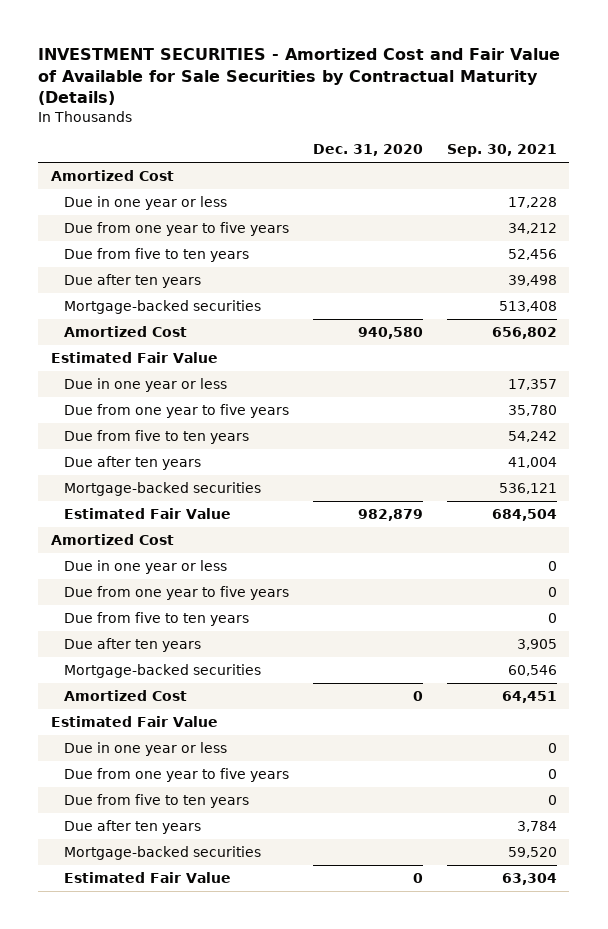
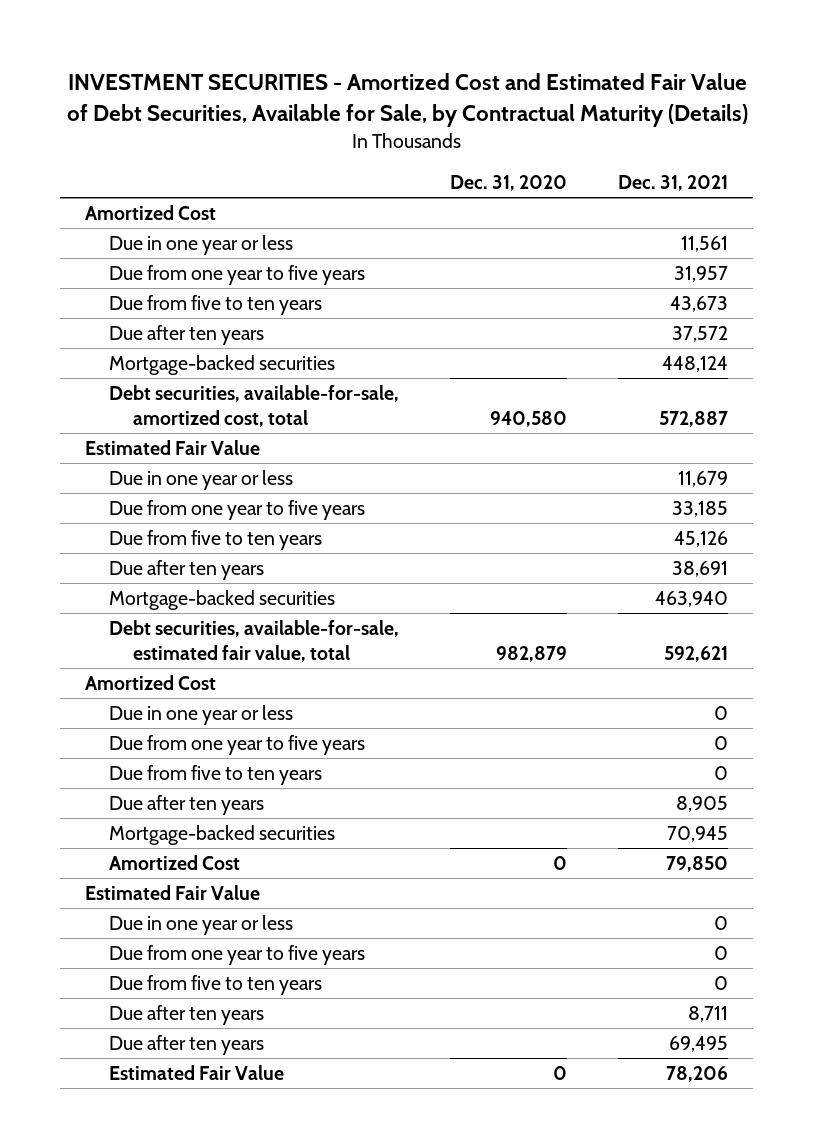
- INVESTMENT SECURITIES - Amortized Cost and Fair Value of Available for Sale Securities by Contractual Maturity (Details)
+ INVESTMENT SECURITIES - Amortized Cost and Estimated Fair Value of Debt Securities, Available for Sale, by Contractual Maturity (Details)
- | Dec. 31, 2020 | Sep. 30, 2021
+ | Dec. 31, 2020 | Dec. 31, 2021
- Amortized Cost | 940,580 | 656,802
+ Debt securities, available-for-sale, amortized cost, total | 940,580 | 572,887
- Estimated Fair Value | 982,879 | 684,504
+ Debt securities, available-for-sale, estimated fair value, total | 982,879 | 592,621
- Mortgage-backed securities | | 59,520
+ Due after ten years | | 69,495

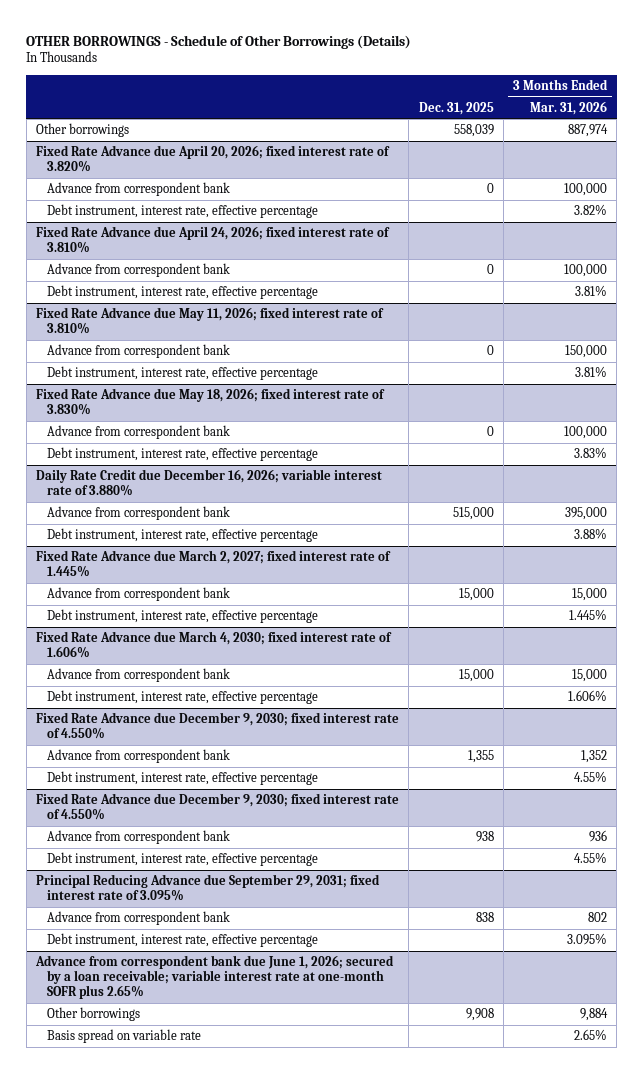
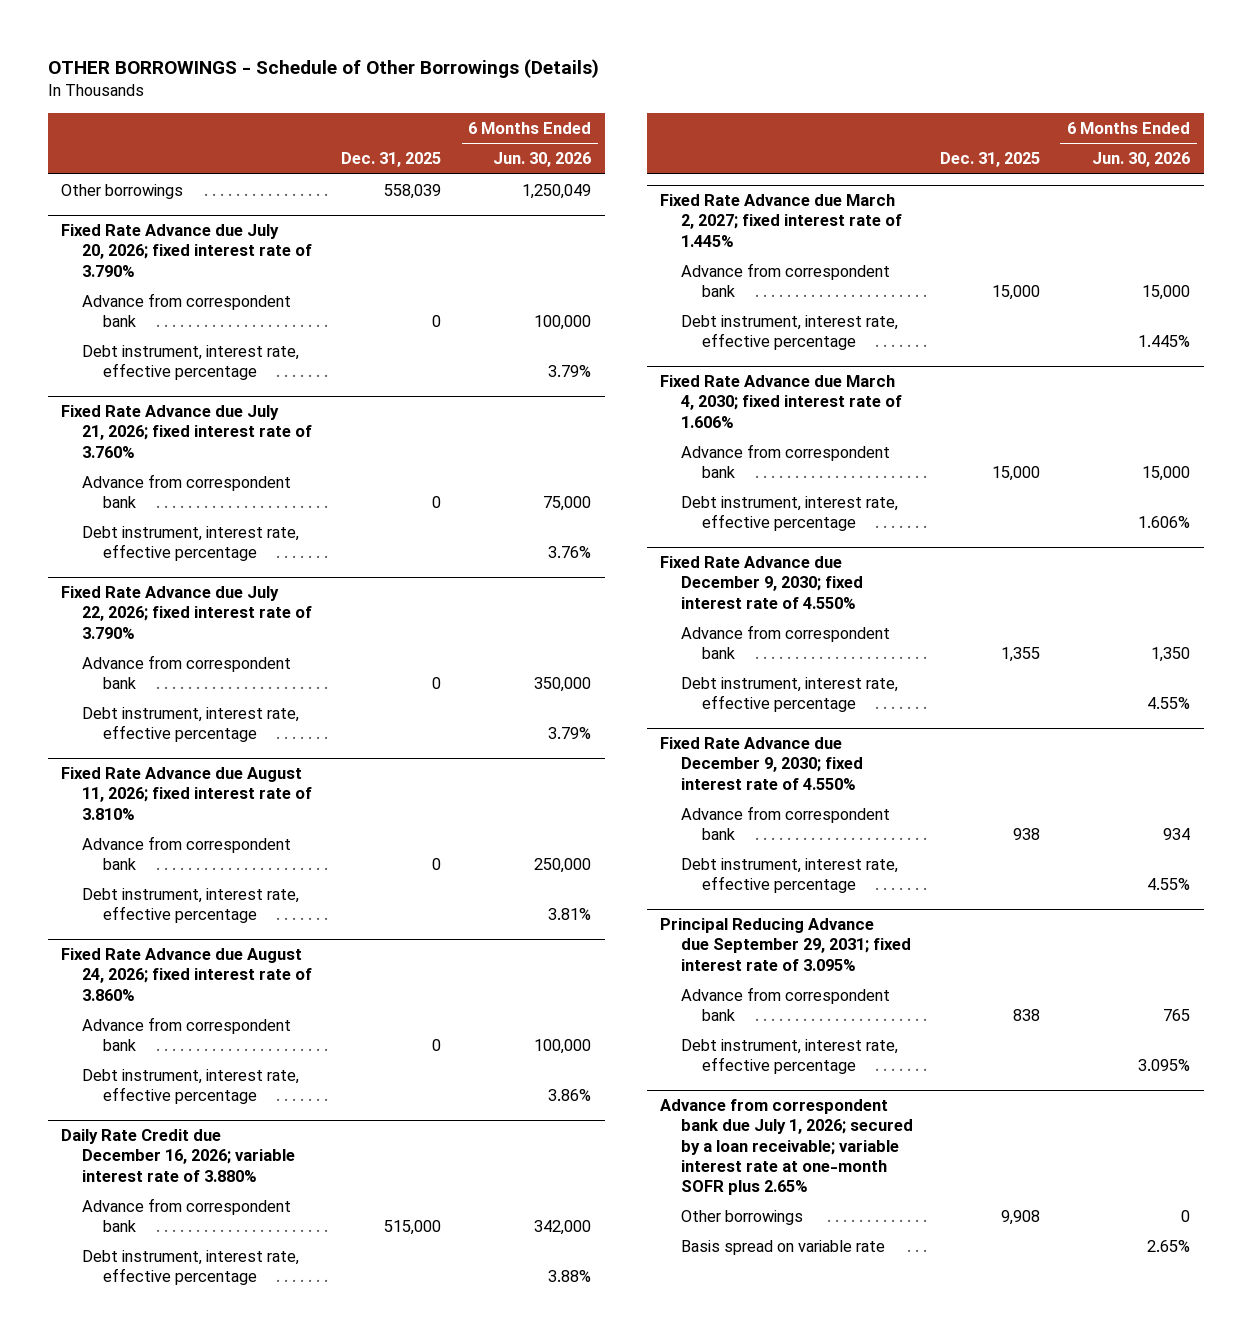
- | Dec. 31, 2025 | 3 Months Ended Mar. 31, 2026
+ | Dec. 31, 2025 | 6 Months Ended Jun. 30, 2026
- Fixed Rate Advance due April 20, 2026; fixed interest rate of 3.820%
+ Fixed Rate Advance due July 20, 2026; fixed interest rate of 3.790%
- Fixed Rate Advance due April 24, 2026; fixed interest rate of 3.810%
+ Fixed Rate Advance due July 21, 2026; fixed interest rate of 3.760%
- Fixed Rate Advance due May 11, 2026; fixed interest rate of 3.810%
+ Fixed Rate Advance due July 22, 2026; fixed interest rate of 3.790%
- Fixed Rate Advance due May 18, 2026; fixed interest rate of 3.830%
+ Fixed Rate Advance due August 11, 2026; fixed interest rate of 3.810%
+ Fixed Rate Advance due August 24, 2026; fixed interest rate of 3.860%
+ Advance from correspondent bank | 0 | 100,000
+ Debt instrument, interest rate, effective percentage | | 3.86%
- Advance from correspondent bank due June 1, 2026; secured by a loan receivable; variable interest rate at one-month SOFR plus 2.65%
+ Advance from correspondent bank due July 1, 2026; secured by a loan receivable; variable interest rate at one-month SOFR plus 2.65%

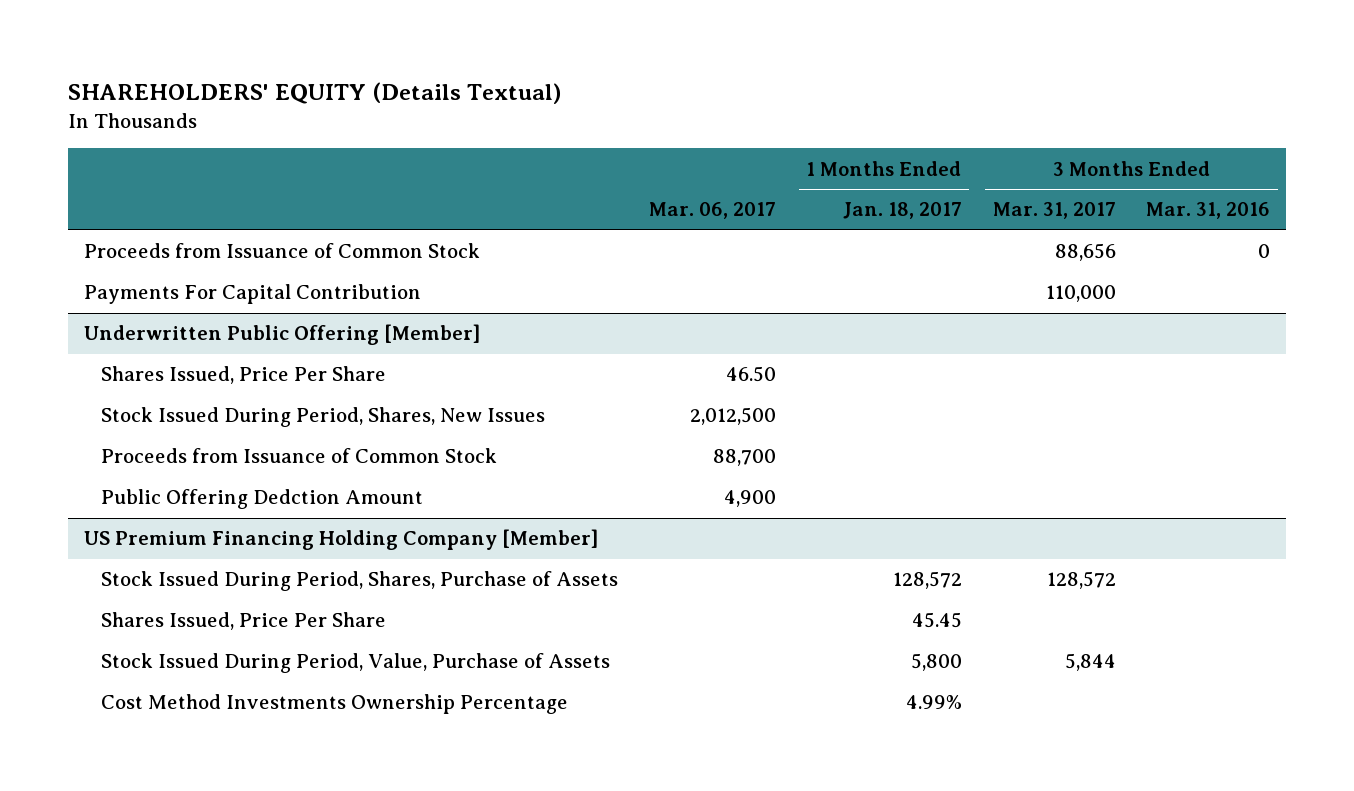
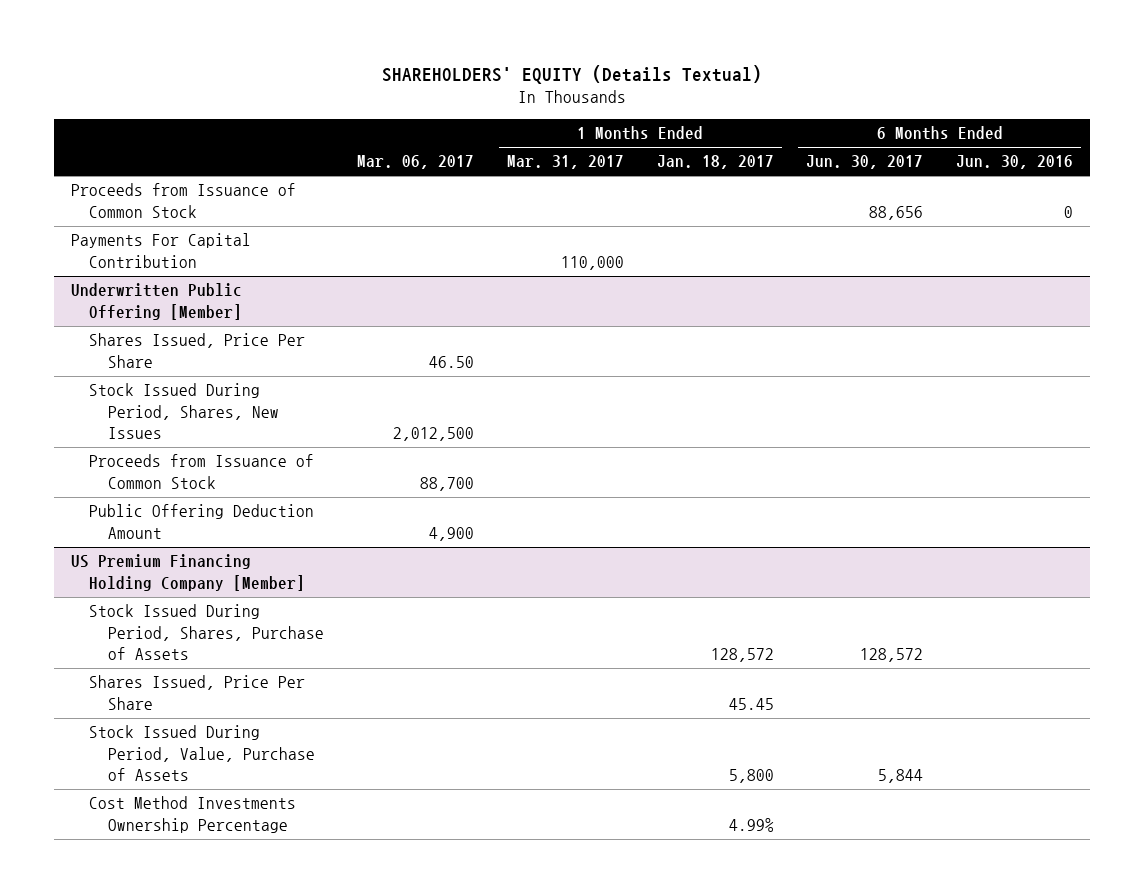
- | Mar. 06, 2017 | 1 Months Ended Jan. 18, 2017 | 3 Months Ended Mar. 31, 2017 | 3 Months Ended Mar. 31, 2016
+ | Mar. 06, 2017 | 1 Months Ended Mar. 31, 2017 | 1 Months Ended Jan. 18, 2017 | 6 Months Ended Jun. 30, 2017 | 6 Months Ended Jun. 30, 2016
@ Underwritten Public Offering [Member]
- Public Offering Dedction Amount | 4,900 | | |
+ Public Offering Deduction Amount | 4,900 | | | |

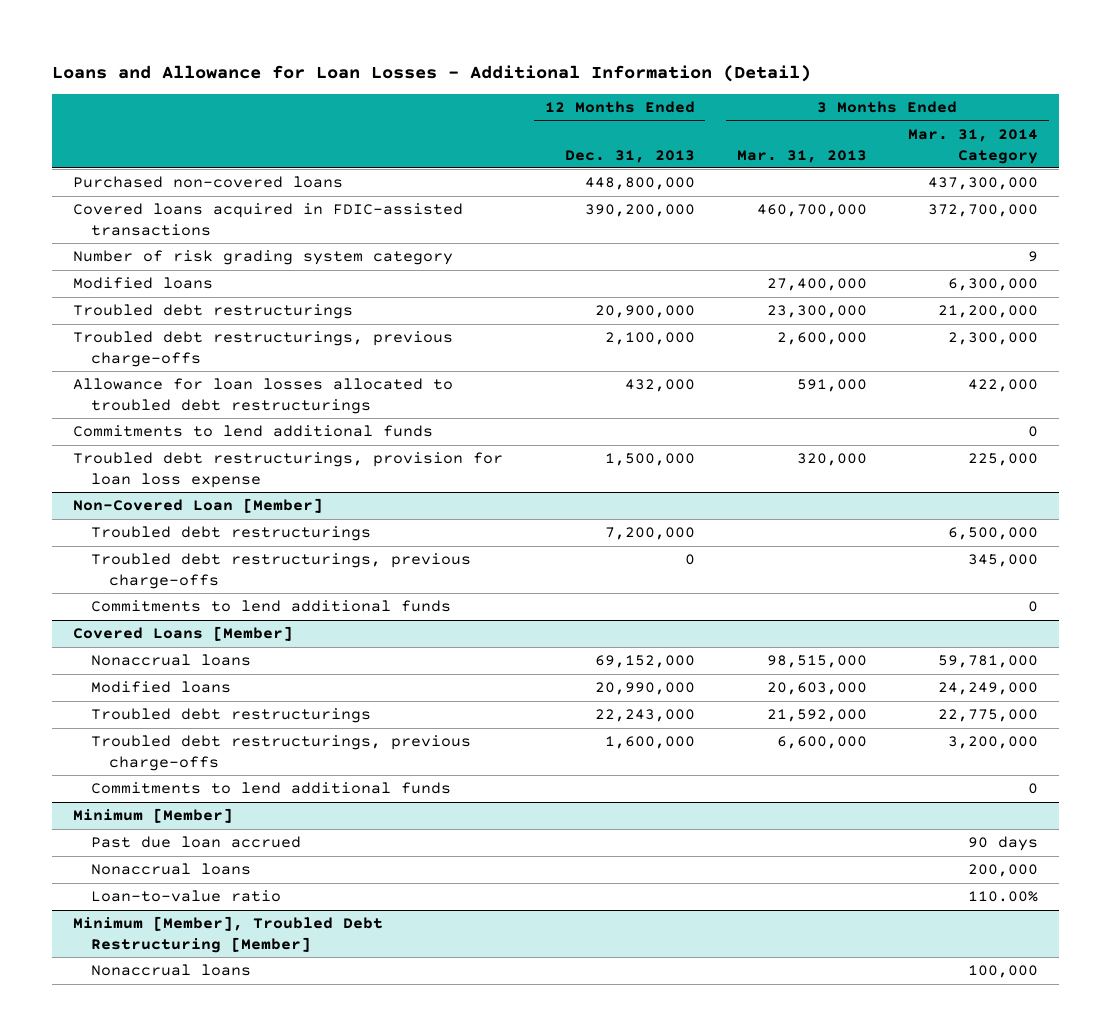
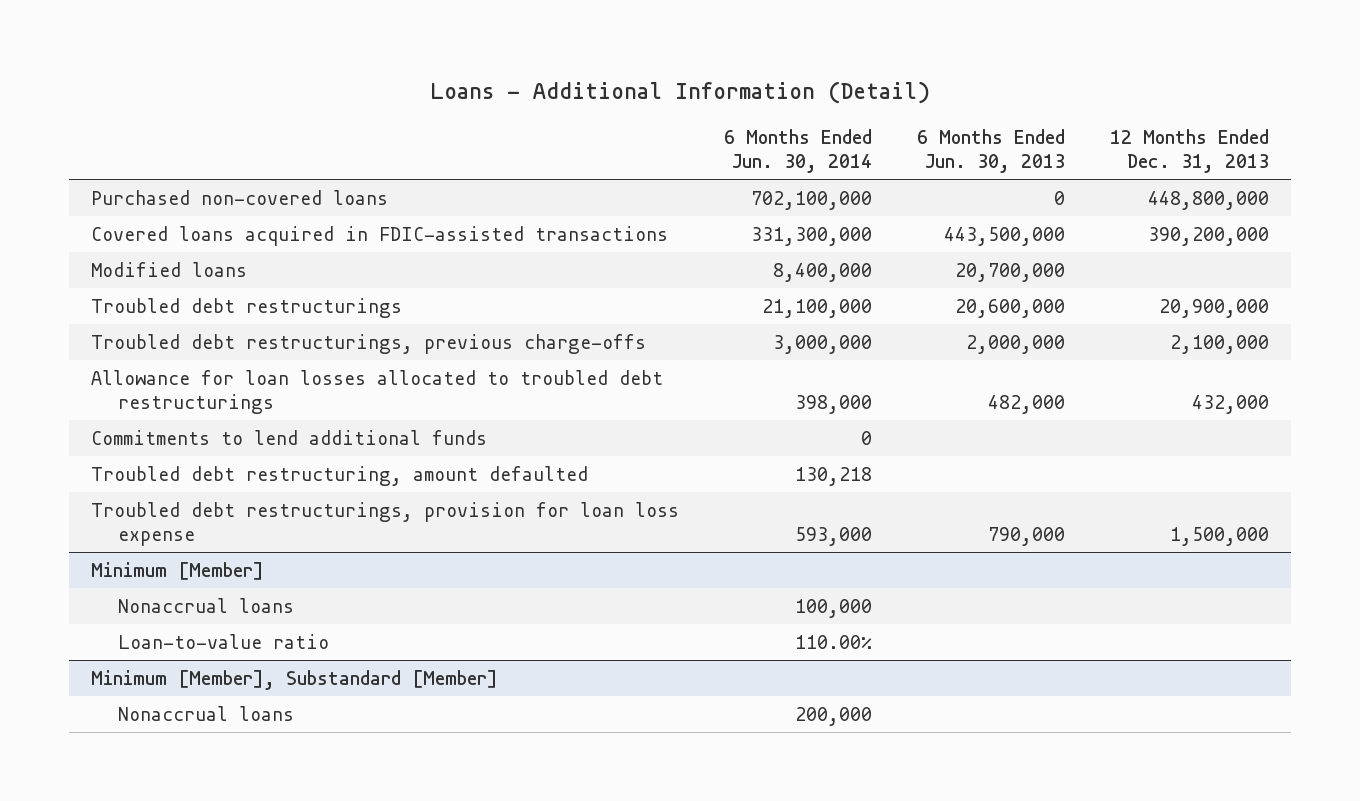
- Loans and Allowance for Loan Losses - Additional Information (Detail)
+ Loans - Additional Information (Detail)
- | 12 Months Ended Dec. 31, 2013 | 3 Months Ended Mar. 31, 2013 | 3 Months Ended Mar. 31, 2014 Category
+ | 6 Months Ended Jun. 30, 2014 | 6 Months Ended Jun. 30, 2013 | 12 Months Ended Dec. 31, 2013
- Number of risk grading system category | | | 9
+ Troubled debt restructuring, amount defaulted | 130,218 | |
- Non-Covered Loan [Member]
- Troubled debt restructurings | 7,200,000 | | 6,500,000
- Troubled debt restructurings, previous charge-offs | 0 | | 345,000
- Commitments to lend additional funds | | | 0
- Covered Loans [Member]
- Nonaccrual loans | 69,152,000 | 98,515,000 | 59,781,000
- Modified loans | 20,990,000 | 20,603,000 | 24,249,000
- Troubled debt restructurings | 22,243,000 | 21,592,000 | 22,775,000
- Troubled debt restructurings, previous charge-offs | 1,600,000 | 6,600,000 | 3,200,000
- Commitments to lend additional funds | | | 0
@ Minimum [Member]
- Past due loan accrued | | | 90 days
- Minimum [Member], Troubled Debt Restructuring [Member]
- Nonaccrual loans | | | 100,000
+ Minimum [Member], Substandard [Member]
+ Nonaccrual loans | 200,000 | |

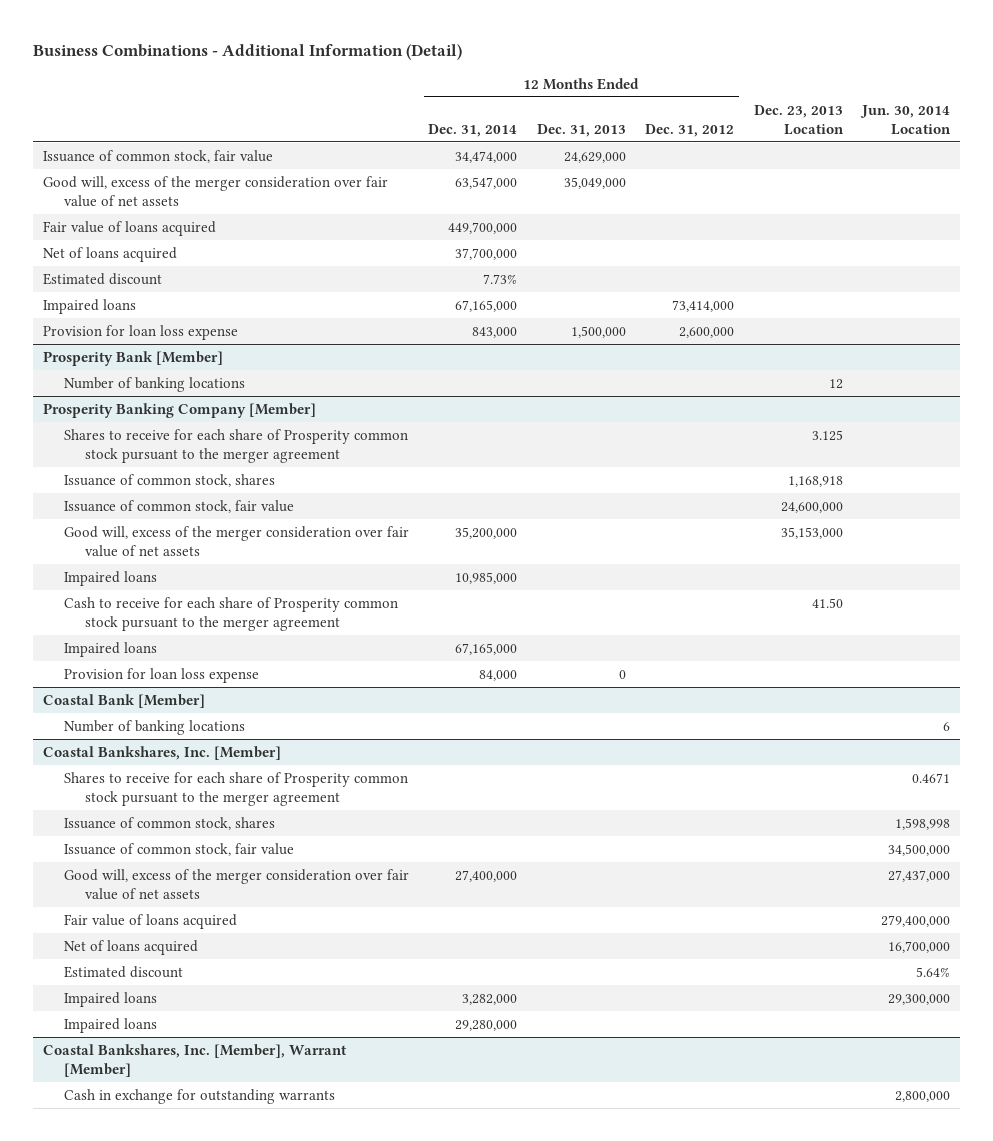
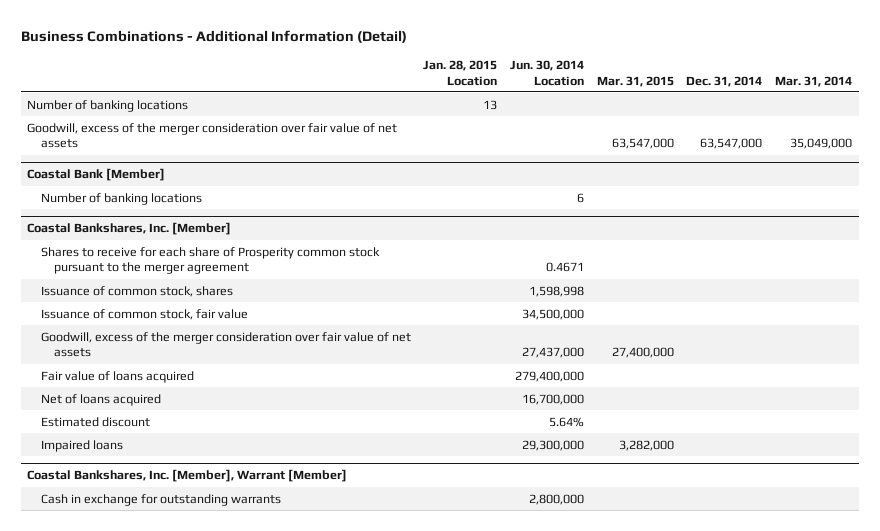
- | 12 Months Ended Dec. 31, 2014 | 12 Months Ended Dec. 31, 2013 | 12 Months Ended Dec. 31, 2012 | Dec. 23, 2013 Location | Jun. 30, 2014 Location
+ | Jan. 28, 2015 Location | Jun. 30, 2014 Location | Mar. 31, 2015 | Dec. 31, 2014 | Mar. 31, 2014
- Issuance of common stock, fair value | 34,474,000 | 24,629,000 | | |
- Good will, excess of the merger consideration over fair value of net assets | 63,547,000 | 35,049,000 | | |
- Fair value of loans acquired | 449,700,000 | | | |
- Net of loans acquired | 37,700,000 | | | |
- Estimated discount | 7.73% | | | |
- Impaired loans | 67,165,000 | | 73,414,000 | |
- Provision for loan loss expense | 843,000 | 1,500,000 | 2,600,000 | |
- Prosperity Bank [Member]
- Number of banking locations | | | | 12 |
- Prosperity Banking Company [Member]
- Shares to receive for each share of Prosperity common stock pursuant to the merger agreement | | | | 3.125 |
- Issuance of common stock, shares | | | | 1,168,918 |
- Issuance of common stock, fair value | | | | 24,600,000 |
- Good will, excess of the merger consideration over fair value of net assets | 35,200,000 | | | 35,153,000 |
- Impaired loans | 10,985,000 | | | |
- Cash to receive for each share of Prosperity common stock pursuant to the merger agreement | | | | 41.50 |
- Impaired loans | 67,165,000 | | | |
- Provision for loan loss expense | 84,000 | 0 | | |
+ Number of banking locations | 13 | | | |
+ Goodwill, excess of the merger consideration over fair value of net assets | | | 63,547,000 | 63,547,000 | 35,049,000
@ Coastal Bankshares, Inc. [Member]
- Good will, excess of the merger consideration over fair value of net assets | 27,400,000 | | | | 27,437,000
+ Goodwill, excess of the merger consideration over fair value of net assets | | 27,437,000 | 27,400,000 | |
- Impaired loans | 29,280,000 | | | |

